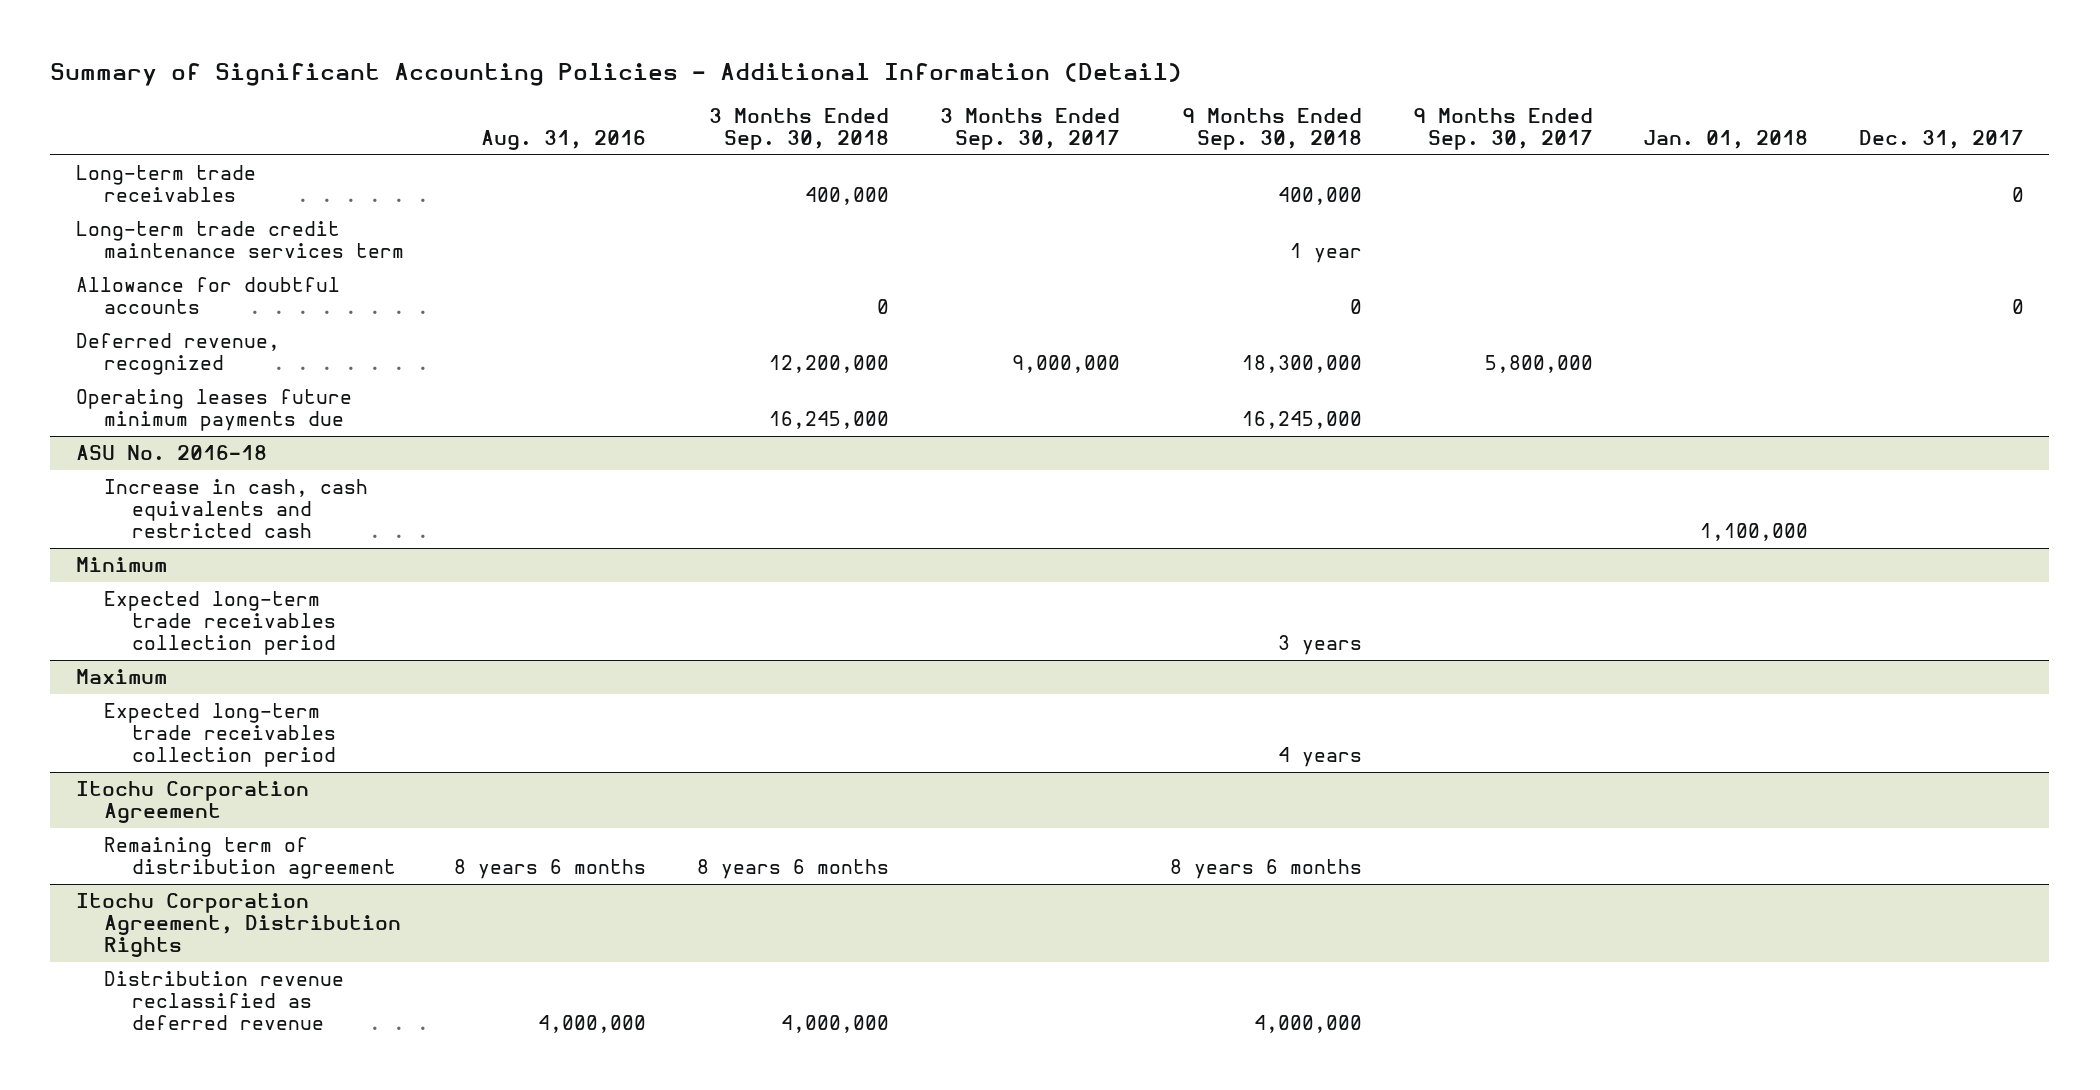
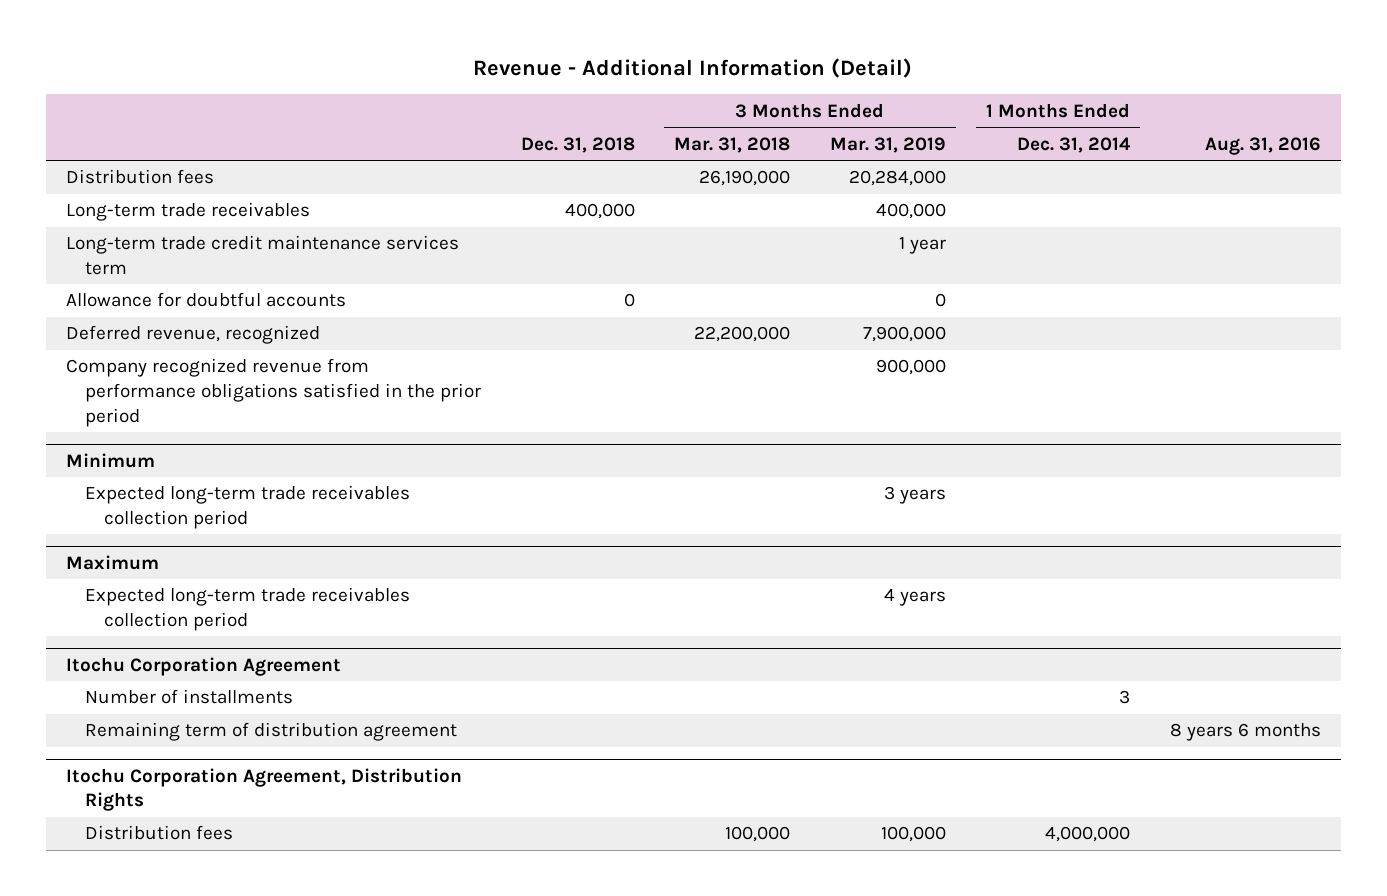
- Summary of Significant Accounting Policies - Additional Information (Detail)
+ Revenue - Additional Information (Detail)
- | Aug. 31, 2016 | 3 Months Ended Sep. 30, 2018 | 3 Months Ended Sep. 30, 2017 | 9 Months Ended Sep. 30, 2018 | 9 Months Ended Sep. 30, 2017 | Jan. 01, 2018 | Dec. 31, 2017
+ | Dec. 31, 2018 | 3 Months Ended Mar. 31, 2018 | 3 Months Ended Mar. 31, 2019 | 1 Months Ended Dec. 31, 2014 | Aug. 31, 2016
+ Distribution fees | | 26,190,000 | 20,284,000 | |
- Operating leases future minimum payments due | | 16,245,000 | | 16,245,000 | | |
- ASU No. 2016-18
- Increase in cash, cash equivalents and restricted cash | | | | | | 1,100,000 |
+ Company recognized revenue from performance obligations satisfied in the prior period | | | 900,000 | |
@ Itochu Corporation Agreement
+ Number of installments | | | | 3 |
@ Itochu Corporation Agreement, Distribution Rights
- Distribution revenue reclassified as deferred revenue | 4,000,000 | 4,000,000 | | 4,000,000 | | |
+ Distribution fees | | 100,000 | 100,000 | 4,000,000 |

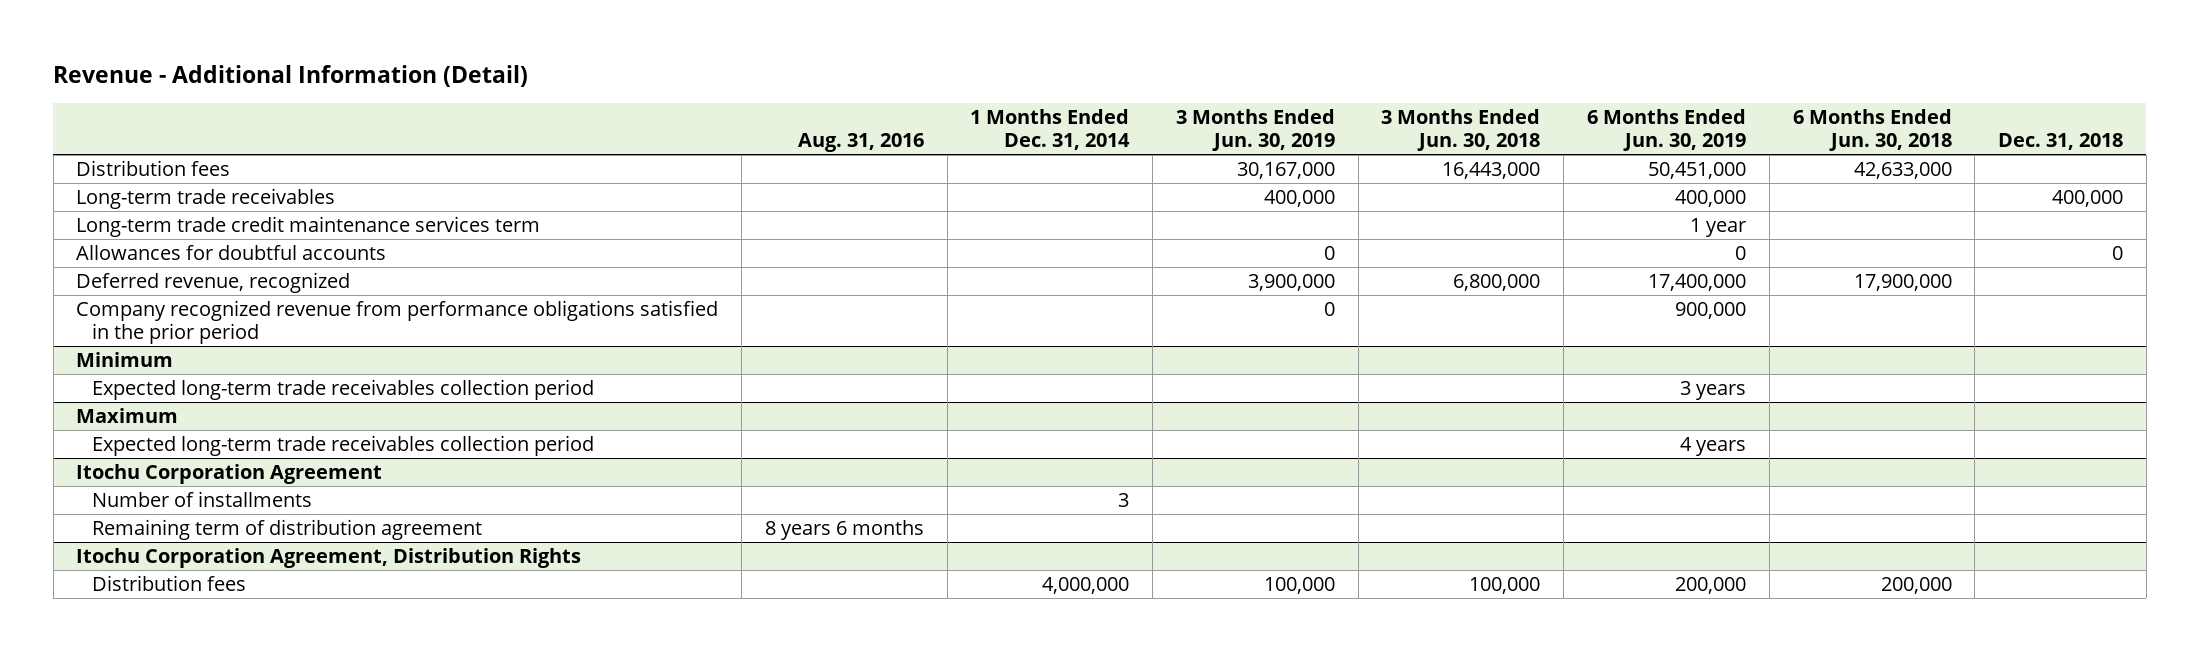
- | Dec. 31, 2018 | 3 Months Ended Mar. 31, 2018 | 3 Months Ended Mar. 31, 2019 | 1 Months Ended Dec. 31, 2014 | Aug. 31, 2016
+ | Aug. 31, 2016 | 1 Months Ended Dec. 31, 2014 | 3 Months Ended Jun. 30, 2019 | 3 Months Ended Jun. 30, 2018 | 6 Months Ended Jun. 30, 2019 | 6 Months Ended Jun. 30, 2018 | Dec. 31, 2018
- Allowance for doubtful accounts | 0 | | 0 | |
+ Allowances for doubtful accounts | | | 0 | | 0 | | 0

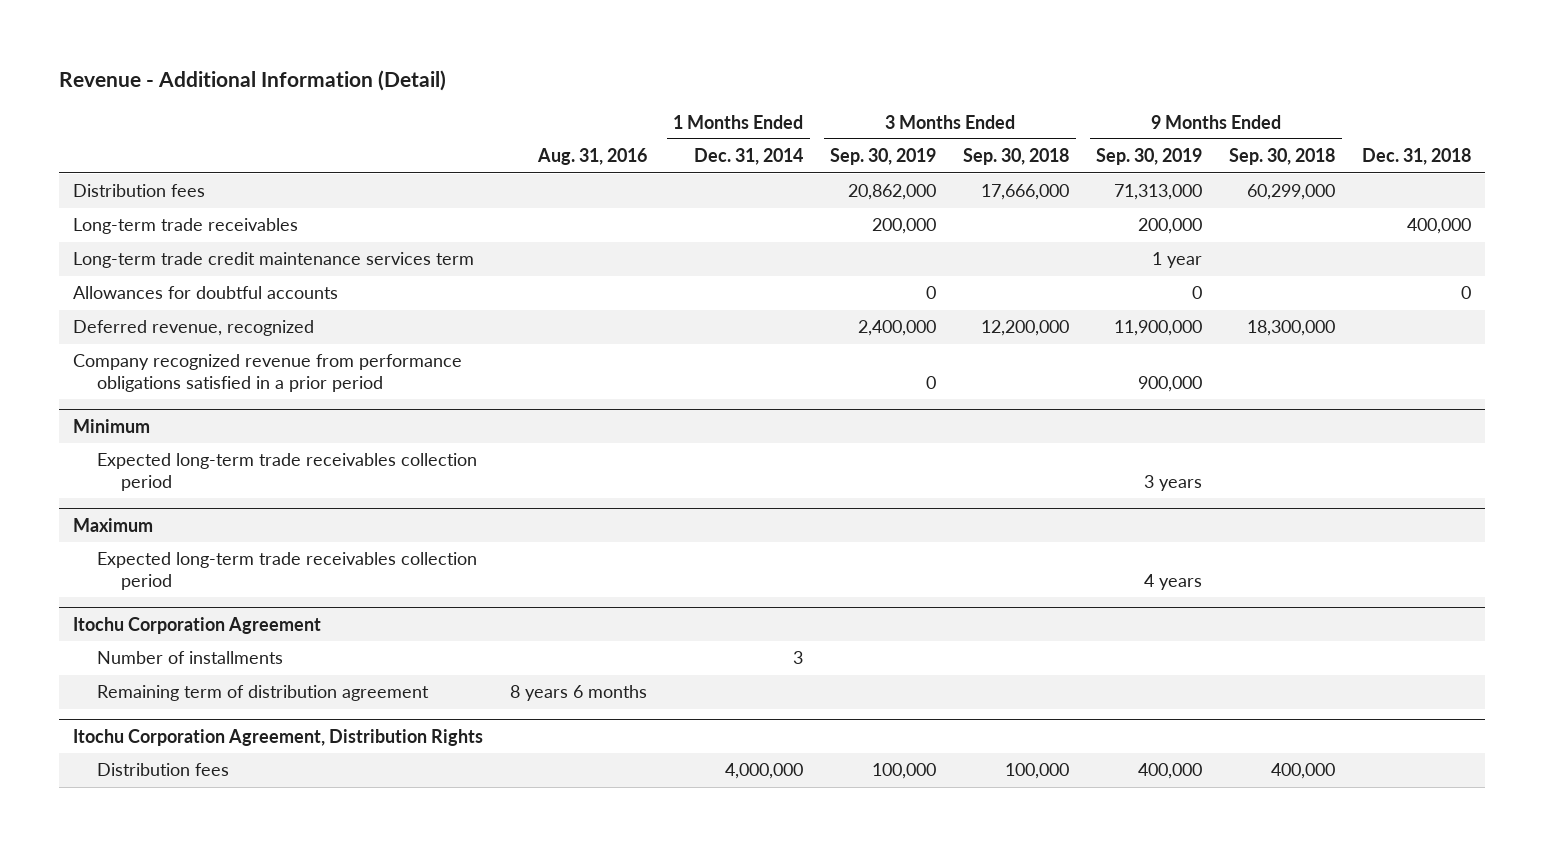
- | Aug. 31, 2016 | 1 Months Ended Dec. 31, 2014 | 3 Months Ended Jun. 30, 2019 | 3 Months Ended Jun. 30, 2018 | 6 Months Ended Jun. 30, 2019 | 6 Months Ended Jun. 30, 2018 | Dec. 31, 2018
+ | Aug. 31, 2016 | 1 Months Ended Dec. 31, 2014 | 3 Months Ended Sep. 30, 2019 | 3 Months Ended Sep. 30, 2018 | 9 Months Ended Sep. 30, 2019 | 9 Months Ended Sep. 30, 2018 | Dec. 31, 2018
- Company recognized revenue from performance obligations satisfied in the prior period | | | 0 | | 900,000 | |
+ Company recognized revenue from performance obligations satisfied in a prior period | | | 0 | | 900,000 | |

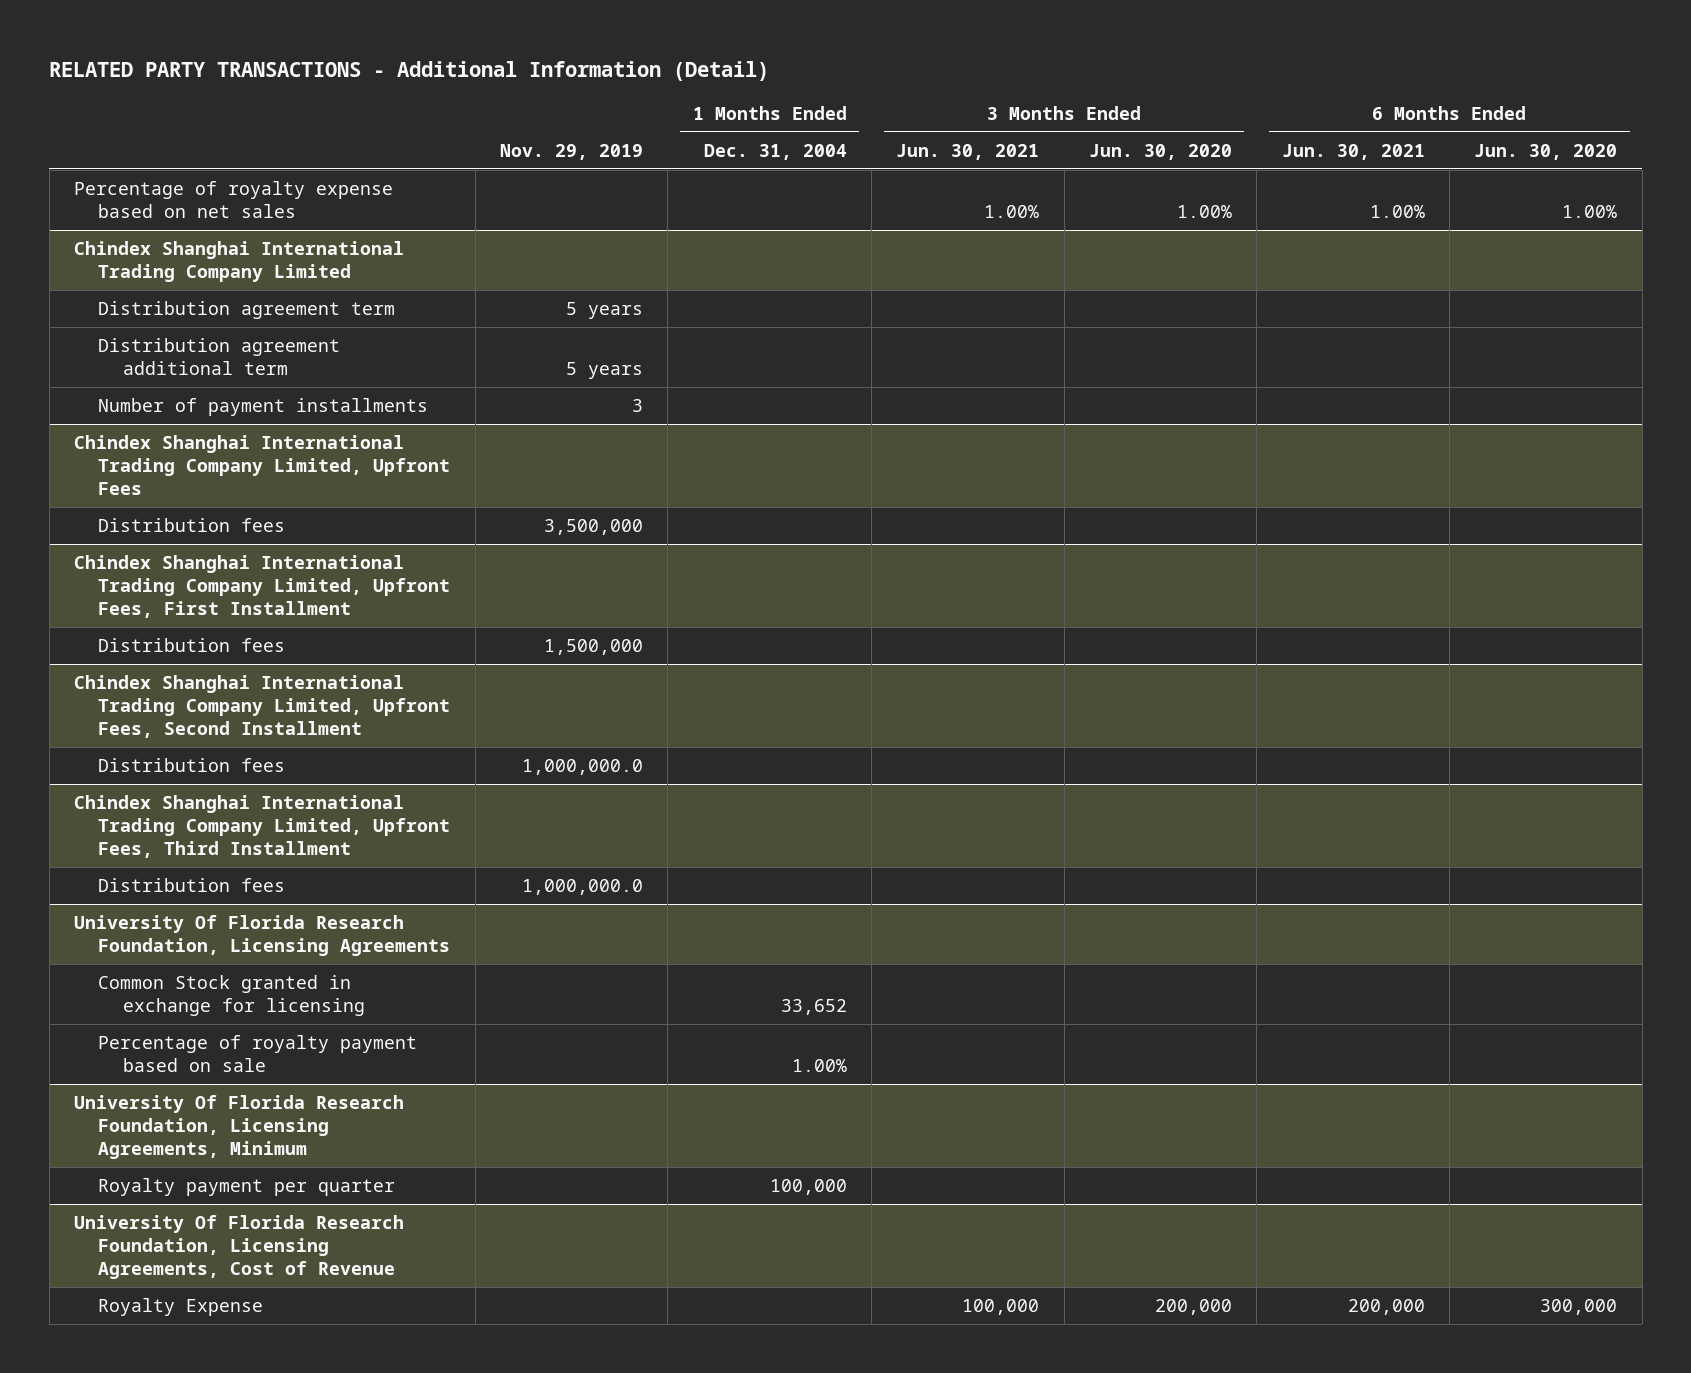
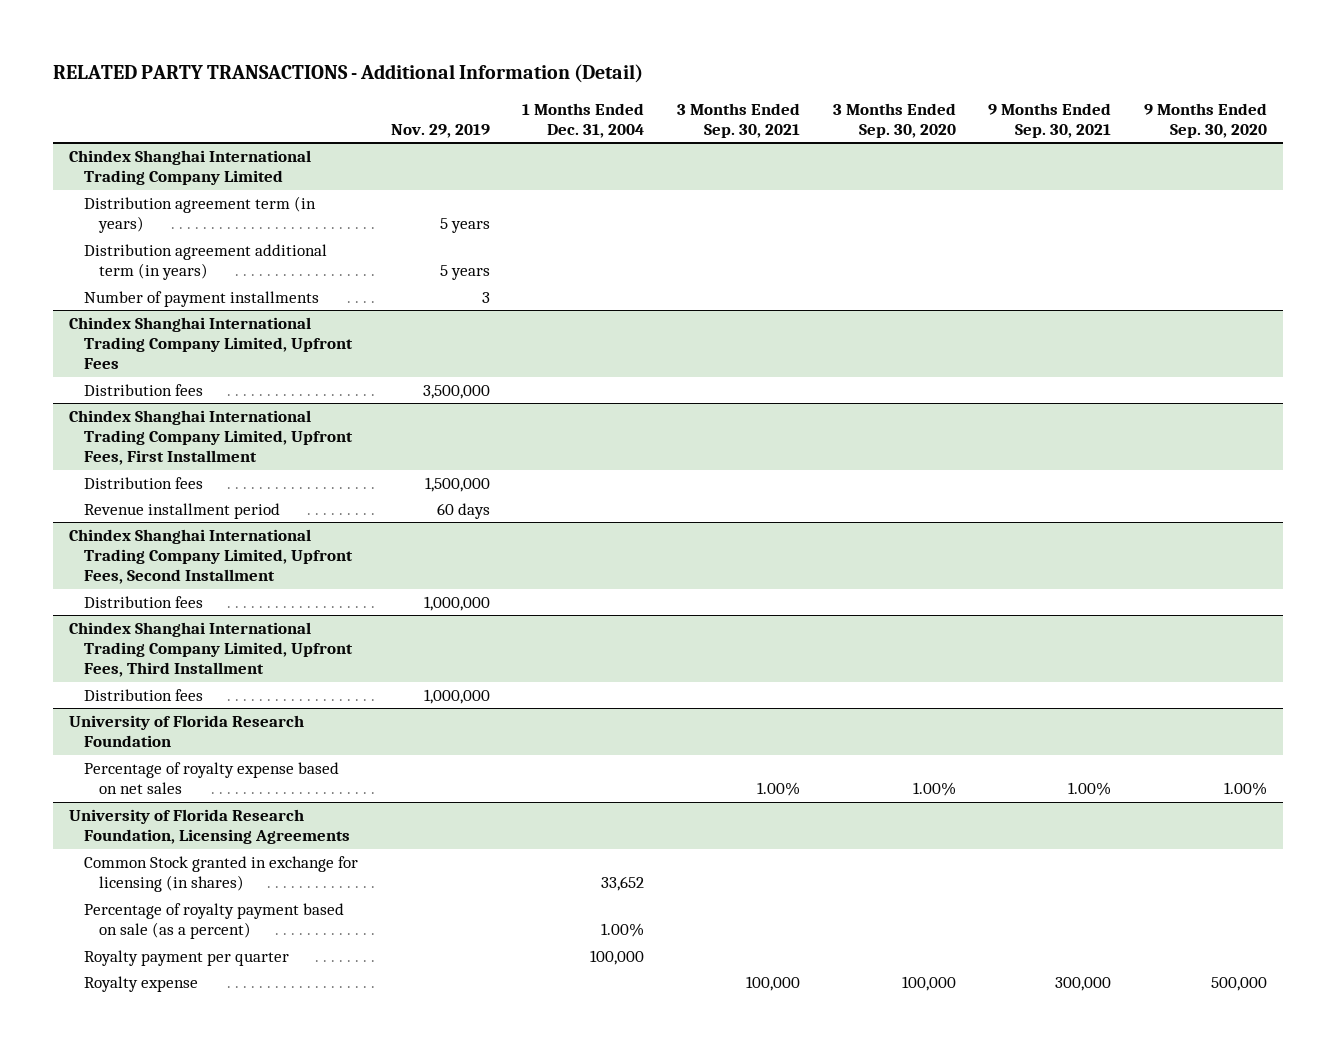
- | Nov. 29, 2019 | 1 Months Ended Dec. 31, 2004 | 3 Months Ended Jun. 30, 2021 | 3 Months Ended Jun. 30, 2020 | 6 Months Ended Jun. 30, 2021 | 6 Months Ended Jun. 30, 2020
+ | Nov. 29, 2019 | 1 Months Ended Dec. 31, 2004 | 3 Months Ended Sep. 30, 2021 | 3 Months Ended Sep. 30, 2020 | 9 Months Ended Sep. 30, 2021 | 9 Months Ended Sep. 30, 2020
- Percentage of royalty expense based on net sales | | | 1.00% | 1.00% | 1.00% | 1.00%
@ Chindex Shanghai International Trading Company Limited
- Distribution agreement term | 5 years | | | | |
- Distribution agreement additional term | 5 years | | | | |
+ Distribution agreement term (in years) | 5 years | | | | |
+ Distribution agreement additional term (in years) | 5 years | | | | |
@ Chindex Shanghai International Trading Company Limited, Upfront Fees, First Installment
+ Revenue installment period | 60 days | | | | |
@ Chindex Shanghai International Trading Company Limited, Upfront Fees, Second Installment
- Distribution fees | 1,000,000.0 | | | | |
+ Distribution fees | 1,000,000 | | | | |
@ Chindex Shanghai International Trading Company Limited, Upfront Fees, Third Installment
- Distribution fees | 1,000,000.0 | | | | |
- University Of Florida Research Foundation, Licensing Agreements
- Common Stock granted in exchange for licensing | | 33,652 | | | |
- Percentage of royalty payment based on sale | | 1.00% | | | |
- University Of Florida Research Foundation, Licensing Agreements, Minimum
- Royalty payment per quarter | | 100,000 | | | |
- University Of Florida Research Foundation, Licensing Agreements, Cost of Revenue
- Royalty Expense | | | 100,000 | 200,000 | 200,000 | 300,000
@ Chindex Shanghai International Trading Company Limited, Upfront Fees, Third Installment
+ Distribution fees | 1,000,000 | | | | |
+ University of Florida Research Foundation
+ Percentage of royalty expense based on net sales | | | 1.00% | 1.00% | 1.00% | 1.00%
+ University of Florida Research Foundation, Licensing Agreements
+ Common Stock granted in exchange for licensing (in shares) | | 33,652 | | | |
+ Percentage of royalty payment based on sale (as a percent) | | 1.00% | | | |
+ Royalty payment per quarter | | 100,000 | | | |
+ Royalty expense | | | 100,000 | 100,000 | 300,000 | 500,000

